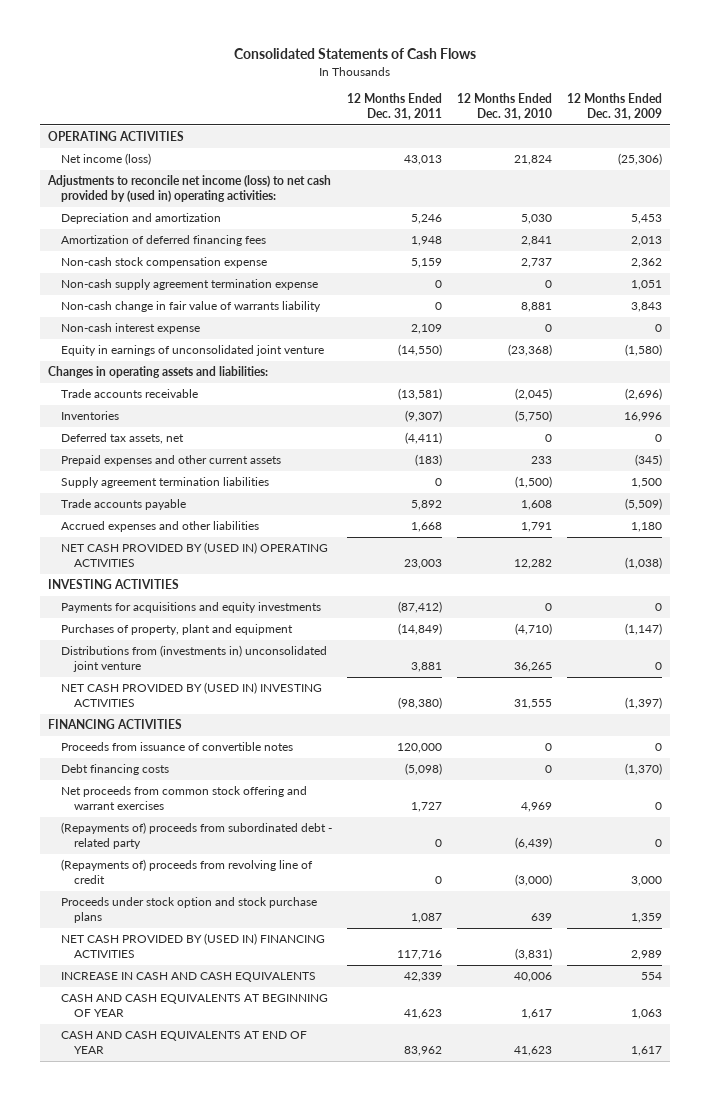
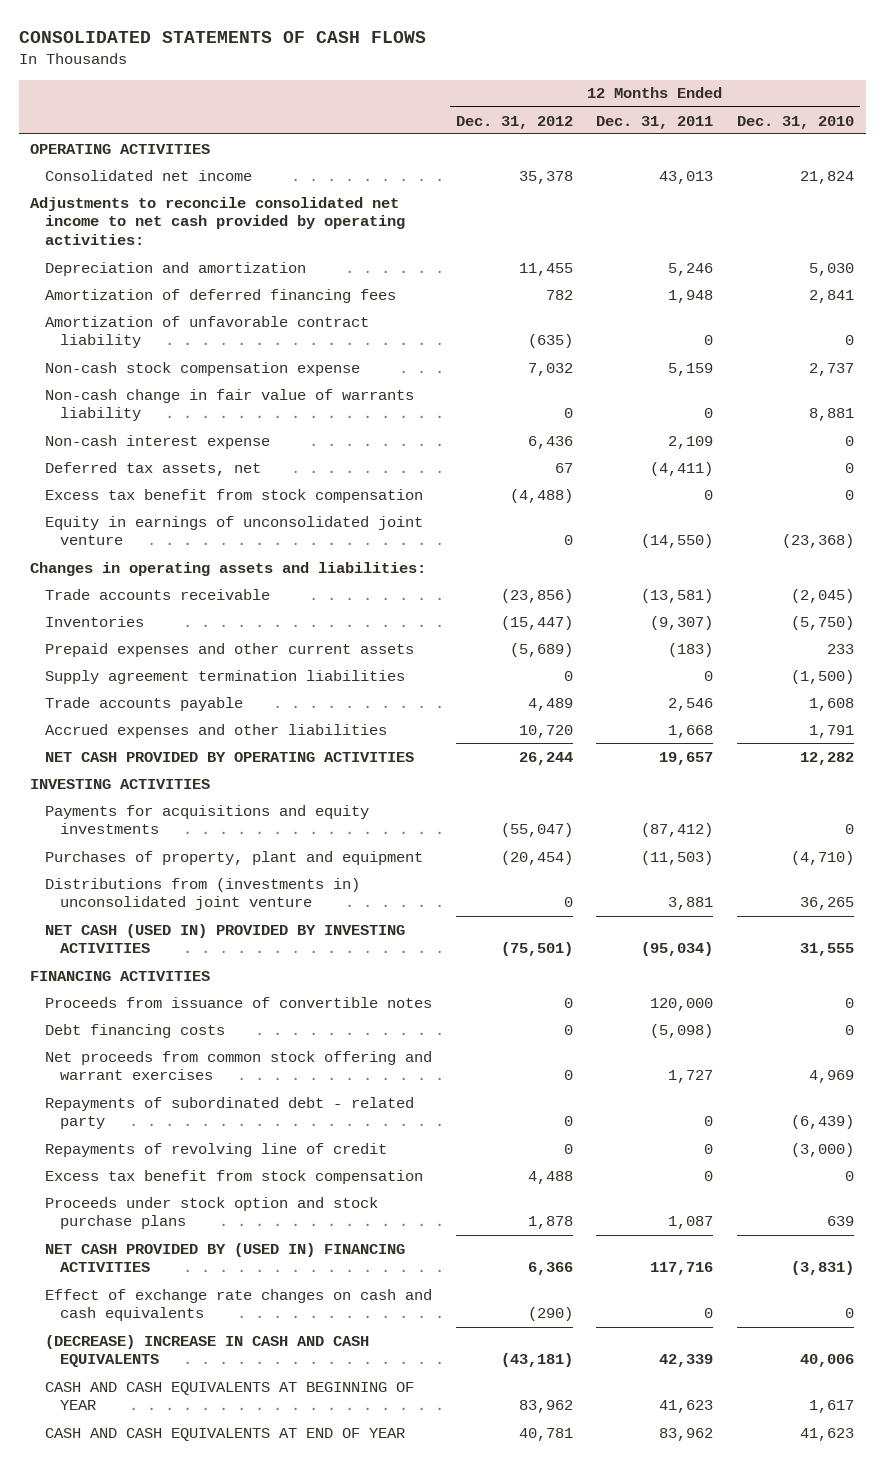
- Consolidated Statements of Cash Flows
+ CONSOLIDATED STATEMENTS OF CASH FLOWS
- | 12 Months Ended Dec. 31, 2011 | 12 Months Ended Dec. 31, 2010 | 12 Months Ended Dec. 31, 2009
+ | 12 Months Ended Dec. 31, 2012 | 12 Months Ended Dec. 31, 2011 | 12 Months Ended Dec. 31, 2010
- Net income (loss) | 43,013 | 21,824 | (25,306)
- Adjustments to reconcile net income (loss) to net cash provided by (used in) operating activities:
+ Consolidated net income | 35,378 | 43,013 | 21,824
+ Adjustments to reconcile consolidated net income to net cash provided by operating activities:
+ Amortization of unfavorable contract liability | (635) | 0 | 0
- Non-cash supply agreement termination expense | 0 | 0 | 1,051
moved up: Deferred tax assets, net | 67 | (4,411) | 0
+ Excess tax benefit from stock compensation | (4,488) | 0 | 0
- Trade accounts payable | 5,892 | 1,608 | (5,509)
+ Trade accounts payable | 4,489 | 2,546 | 1,608
- NET CASH PROVIDED BY (USED IN) OPERATING ACTIVITIES | 23,003 | 12,282 | (1,038)
+ NET CASH PROVIDED BY OPERATING ACTIVITIES | 26,244 | 19,657 | 12,282
- Purchases of property, plant and equipment | (14,849) | (4,710) | (1,147)
+ Purchases of property, plant and equipment | (20,454) | (11,503) | (4,710)
- NET CASH PROVIDED BY (USED IN) INVESTING ACTIVITIES | (98,380) | 31,555 | (1,397)
+ NET CASH (USED IN) PROVIDED BY INVESTING ACTIVITIES | (75,501) | (95,034) | 31,555
- (Repayments of) proceeds from subordinated debt - related party | 0 | (6,439) | 0
- (Repayments of) proceeds from revolving line of credit | 0 | (3,000) | 3,000
+ Repayments of subordinated debt - related party | 0 | 0 | (6,439)
+ Repayments of revolving line of credit | 0 | 0 | (3,000)
+ Excess tax benefit from stock compensation | 4,488 | 0 | 0
- INCREASE IN CASH AND CASH EQUIVALENTS | 42,339 | 40,006 | 554
+ Effect of exchange rate changes on cash and cash equivalents | (290) | 0 | 0
+ (DECREASE) INCREASE IN CASH AND CASH EQUIVALENTS | (43,181) | 42,339 | 40,006

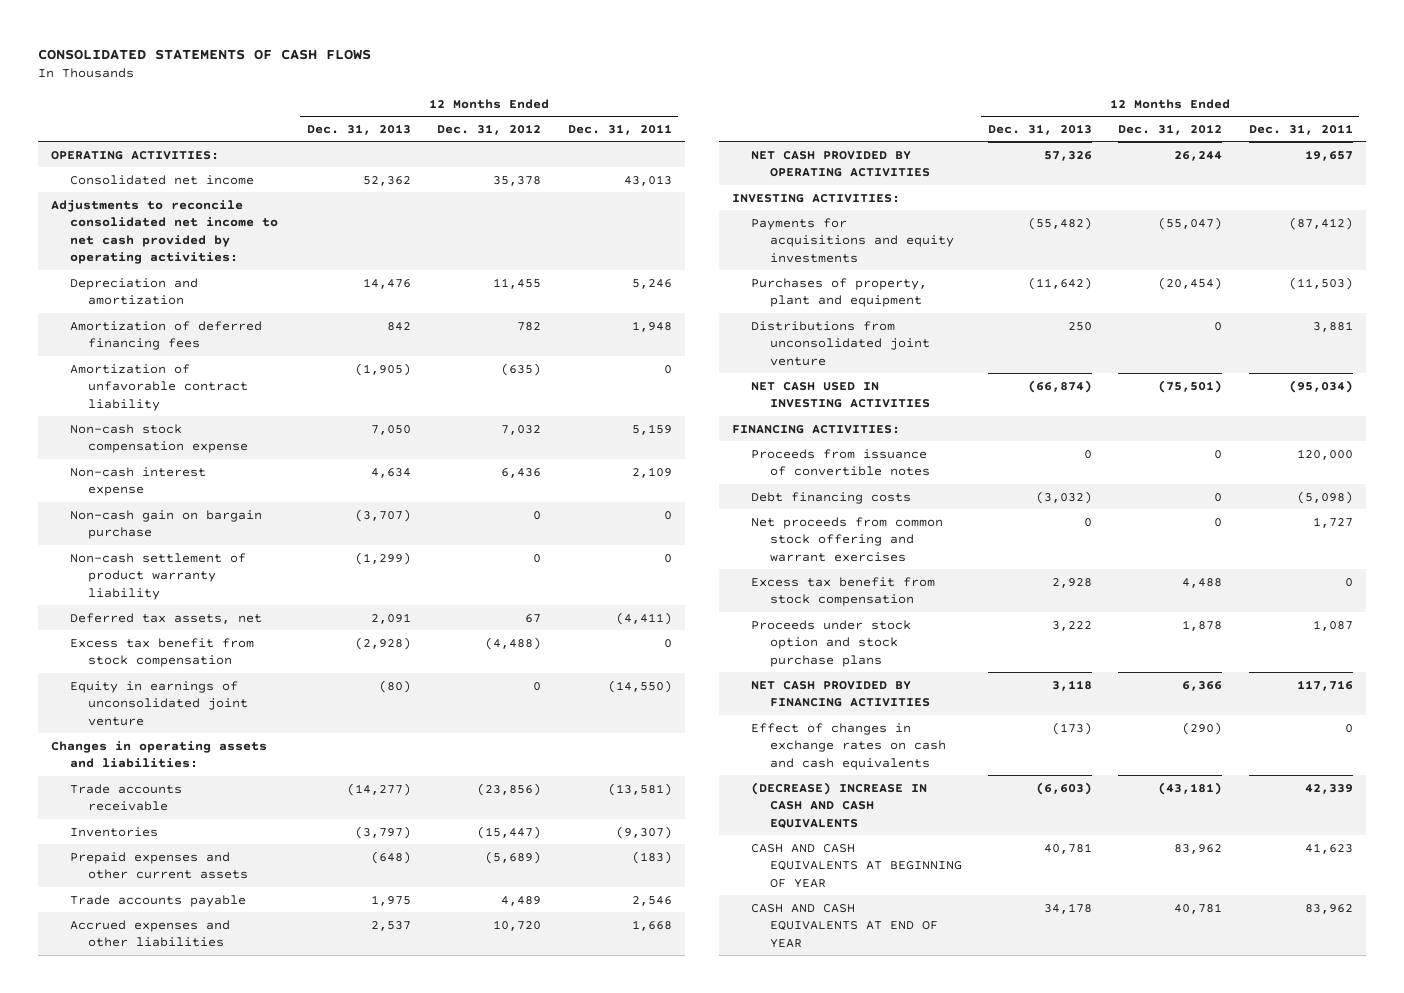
- | 12 Months Ended Dec. 31, 2012 | 12 Months Ended Dec. 31, 2011 | 12 Months Ended Dec. 31, 2010
+ | 12 Months Ended Dec. 31, 2013 | 12 Months Ended Dec. 31, 2012 | 12 Months Ended Dec. 31, 2011
- OPERATING ACTIVITIES
+ OPERATING ACTIVITIES:
- Non-cash change in fair value of warrants liability | 0 | 0 | 8,881
+ Non-cash gain on bargain purchase | (3,707) | 0 | 0
+ Non-cash settlement of product warranty liability | (1,299) | 0 | 0
- Supply agreement termination liabilities | 0 | 0 | (1,500)
- INVESTING ACTIVITIES
+ INVESTING ACTIVITIES:
- Distributions from (investments in) unconsolidated joint venture | 0 | 3,881 | 36,265
- NET CASH (USED IN) PROVIDED BY INVESTING ACTIVITIES | (75,501) | (95,034) | 31,555
- FINANCING ACTIVITIES
+ Distributions from unconsolidated joint venture | 250 | 0 | 3,881
+ NET CASH USED IN INVESTING ACTIVITIES | (66,874) | (75,501) | (95,034)
+ FINANCING ACTIVITIES:
- Repayments of subordinated debt - related party | 0 | 0 | (6,439)
- Repayments of revolving line of credit | 0 | 0 | (3,000)
- NET CASH PROVIDED BY (USED IN) FINANCING ACTIVITIES | 6,366 | 117,716 | (3,831)
- Effect of exchange rate changes on cash and cash equivalents | (290) | 0 | 0
+ NET CASH PROVIDED BY FINANCING ACTIVITIES | 3,118 | 6,366 | 117,716
+ Effect of changes in exchange rates on cash and cash equivalents | (173) | (290) | 0

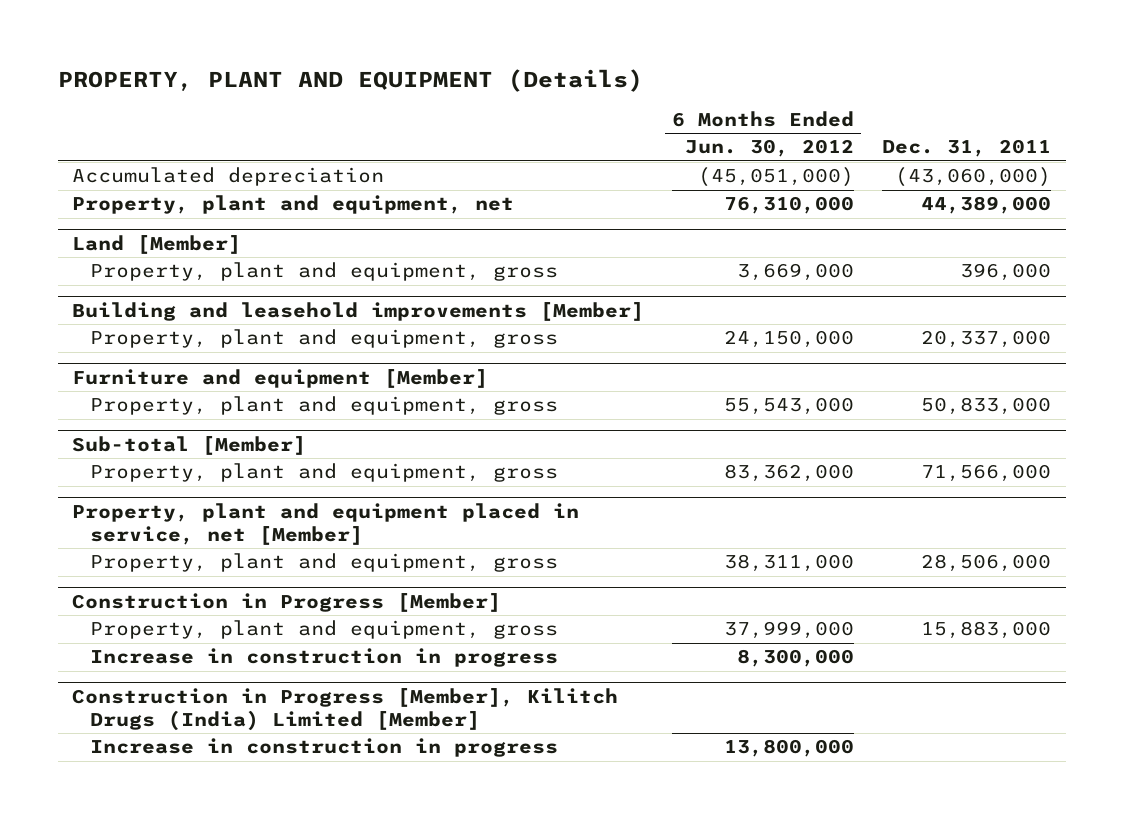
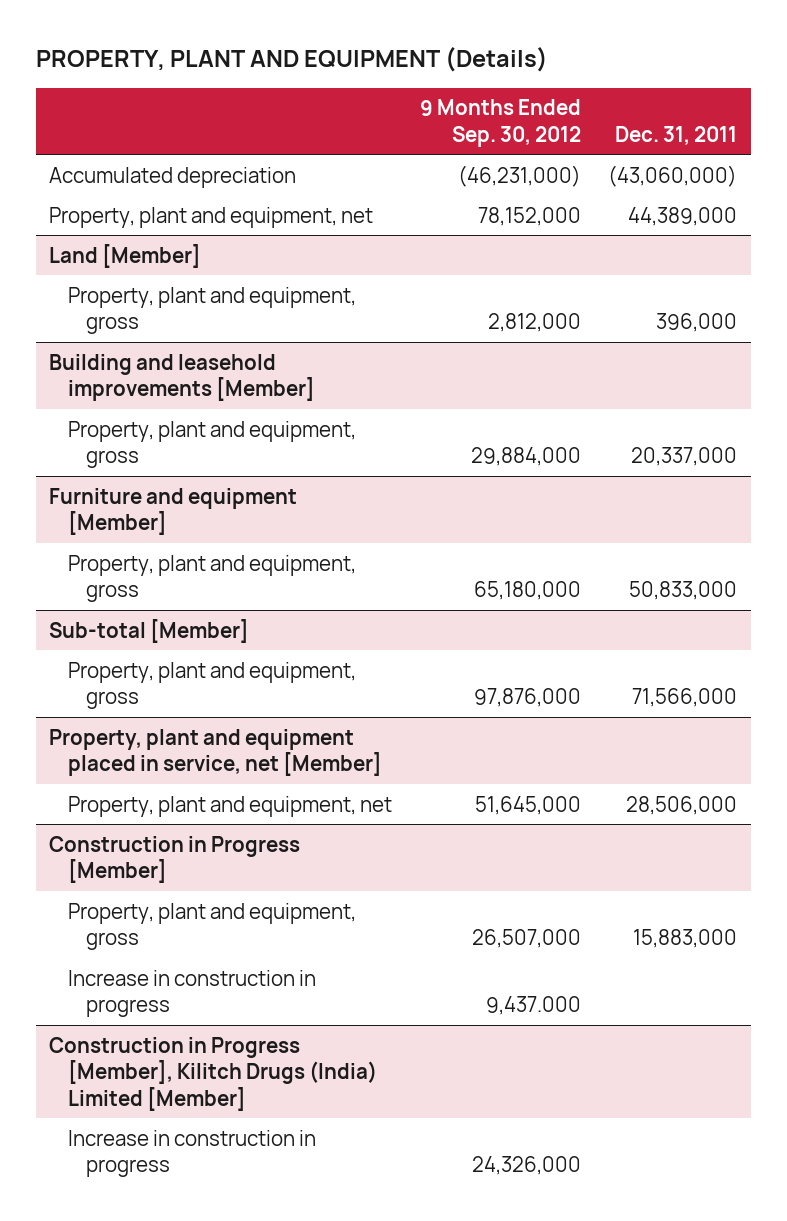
- | 6 Months Ended Jun. 30, 2012 | Dec. 31, 2011
+ | 9 Months Ended Sep. 30, 2012 | Dec. 31, 2011
@ Property, plant and equipment placed in service, net [Member]
- Property, plant and equipment, gross | 38,311,000 | 28,506,000
+ Property, plant and equipment, net | 51,645,000 | 28,506,000

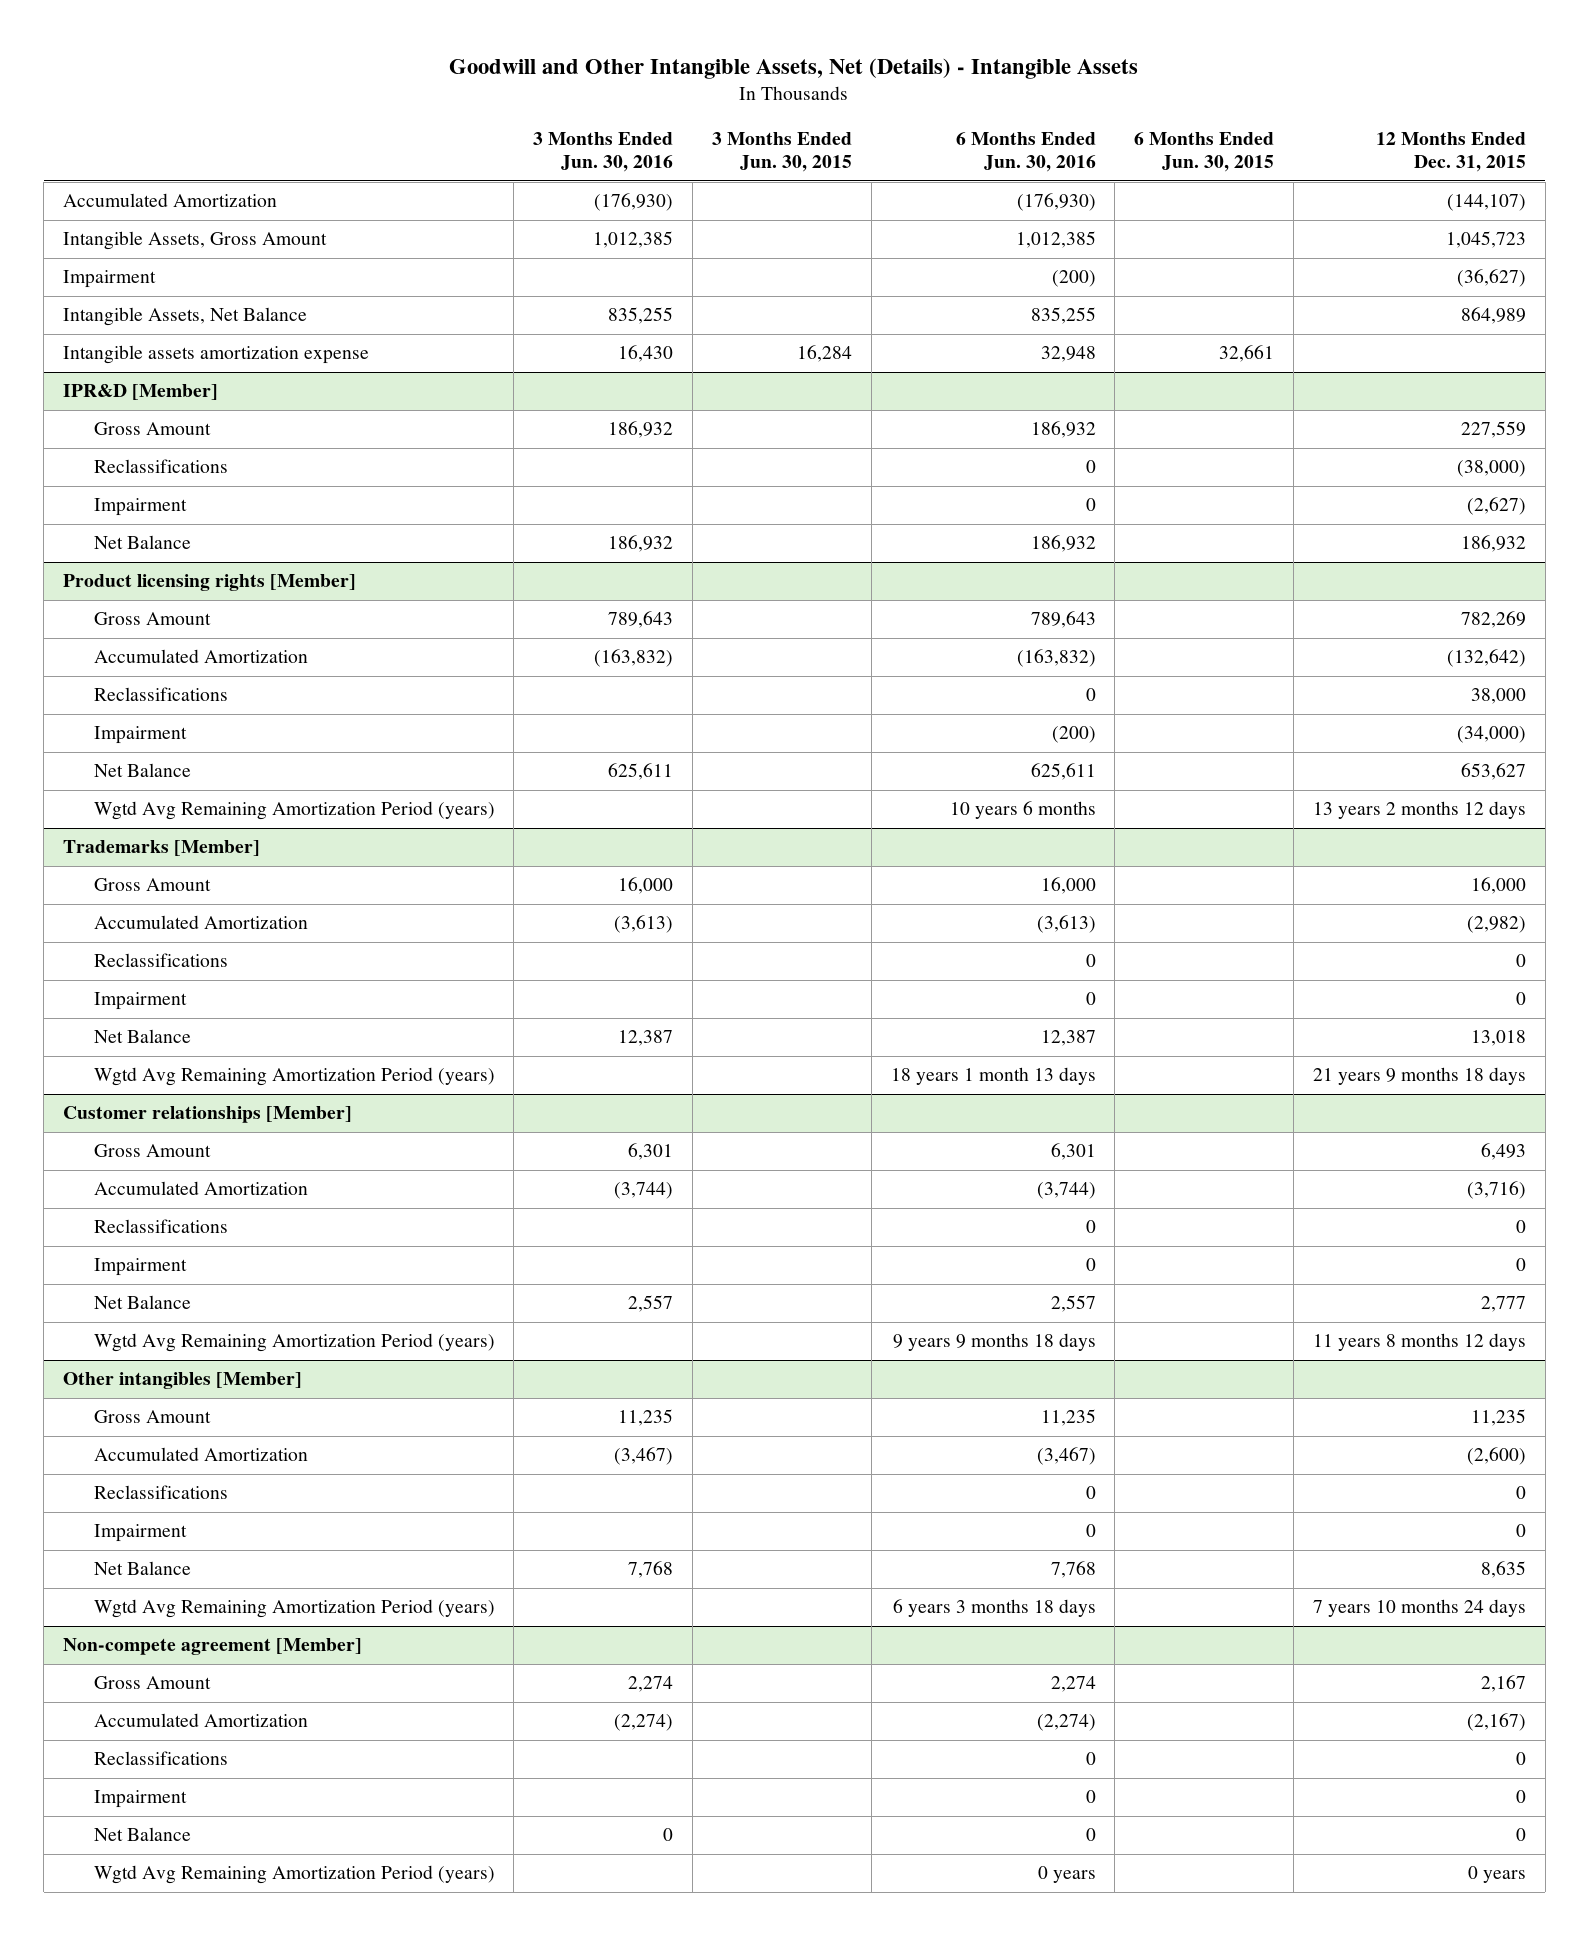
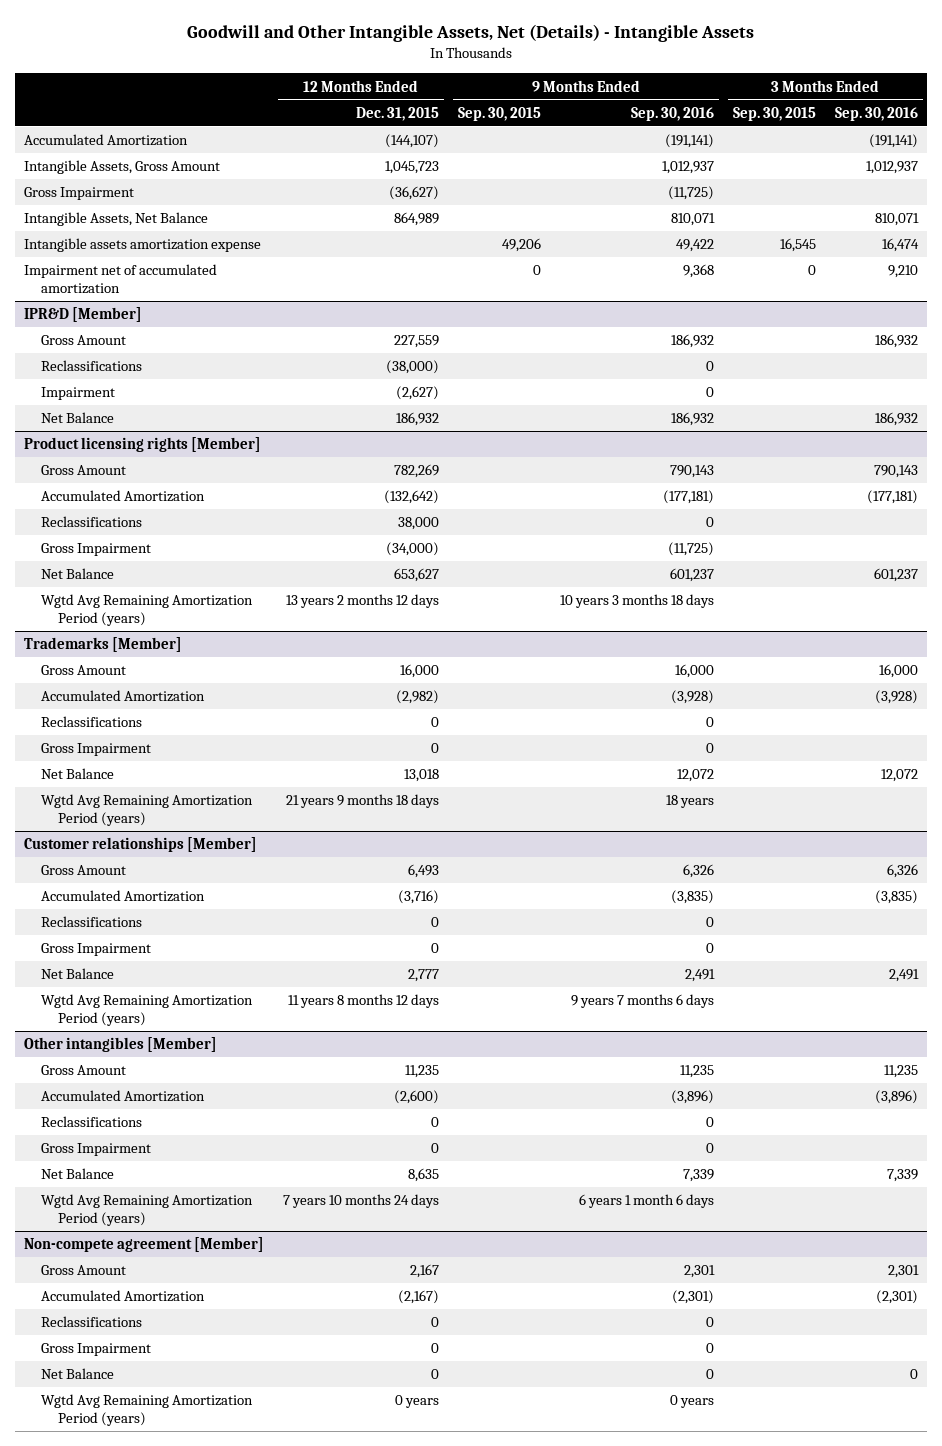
- | 3 Months Ended Jun. 30, 2016 | 3 Months Ended Jun. 30, 2015 | 6 Months Ended Jun. 30, 2016 | 6 Months Ended Jun. 30, 2015 | 12 Months Ended Dec. 31, 2015
+ | 12 Months Ended Dec. 31, 2015 | 9 Months Ended Sep. 30, 2015 | 9 Months Ended Sep. 30, 2016 | 3 Months Ended Sep. 30, 2015 | 3 Months Ended Sep. 30, 2016
- Impairment | | | (200) | | (36,627)
+ Gross Impairment | (36,627) | | (11,725) | |
+ Impairment net of accumulated amortization | | 0 | 9,368 | 0 | 9,210
@ Product licensing rights [Member]
- Impairment | | | (200) | | (34,000)
+ Gross Impairment | (34,000) | | (11,725) | |
@ Trademarks [Member]
- Impairment | | | 0 | | 0
+ Gross Impairment | 0 | | 0 | |
@ Customer relationships [Member]
- Impairment | | | 0 | | 0
+ Gross Impairment | 0 | | 0 | |
@ Other intangibles [Member]
- Impairment | | | 0 | | 0
+ Gross Impairment | 0 | | 0 | |
@ Non-compete agreement [Member]
- Impairment | | | 0 | | 0
+ Gross Impairment | 0 | | 0 | |

